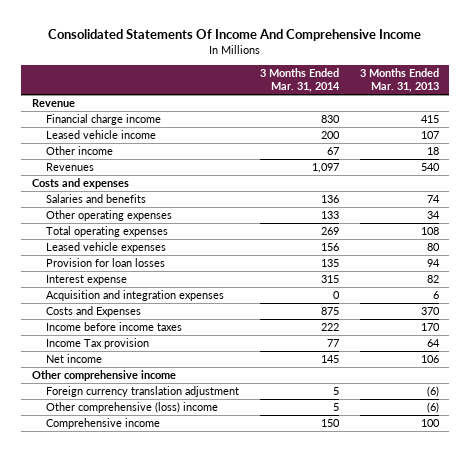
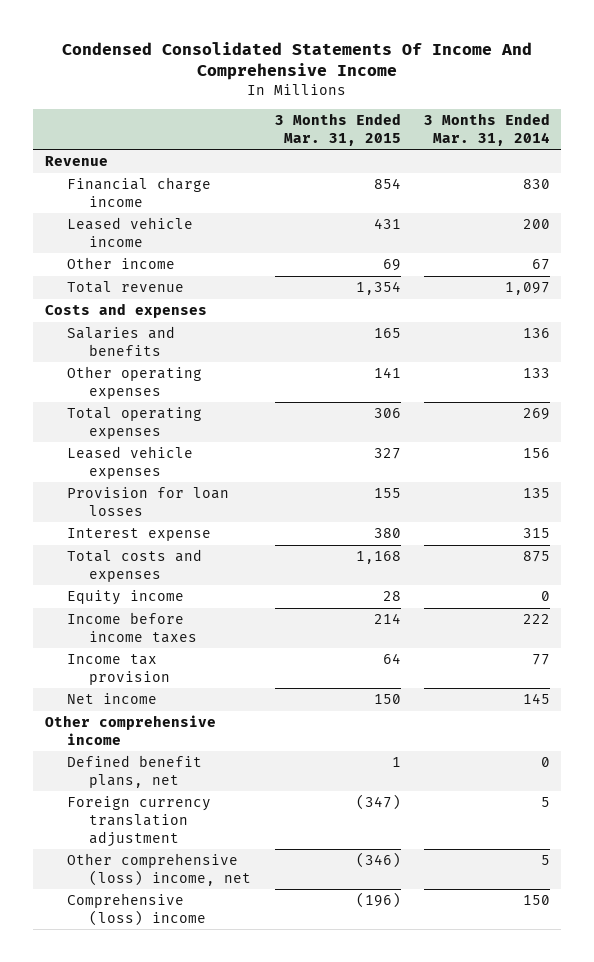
- Consolidated Statements Of Income And Comprehensive Income
+ Condensed Consolidated Statements Of Income And Comprehensive Income
- | 3 Months Ended Mar. 31, 2014 | 3 Months Ended Mar. 31, 2013
+ | 3 Months Ended Mar. 31, 2015 | 3 Months Ended Mar. 31, 2014
- Revenues | 1,097 | 540
+ Total revenue | 1,354 | 1,097
- Acquisition and integration expenses | 0 | 6
- Costs and Expenses | 875 | 370
+ Total costs and expenses | 1,168 | 875
+ Equity income | 28 | 0
- Income Tax provision | 77 | 64
+ Income tax provision | 64 | 77
+ Defined benefit plans, net | 1 | 0
- Other comprehensive (loss) income | 5 | (6)
- Comprehensive income | 150 | 100
+ Other comprehensive (loss) income, net | (346) | 5
+ Comprehensive (loss) income | (196) | 150

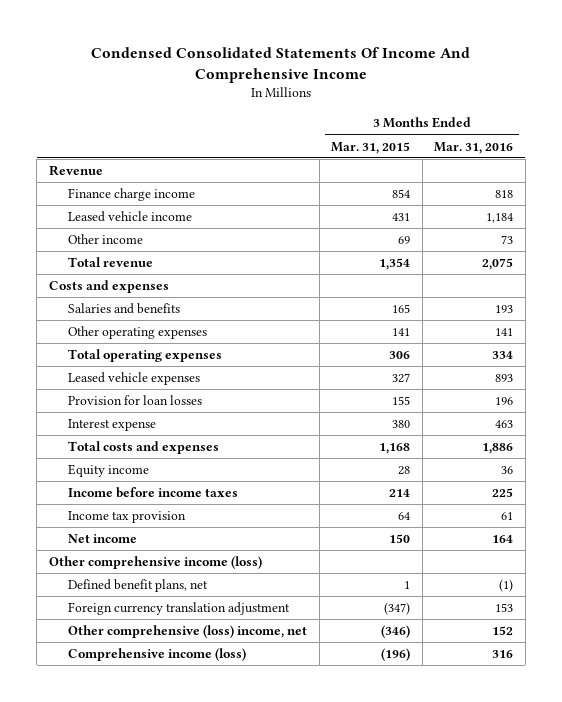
- | 3 Months Ended Mar. 31, 2015 | 3 Months Ended Mar. 31, 2014
+ | 3 Months Ended Mar. 31, 2015 | 3 Months Ended Mar. 31, 2016
- Financial charge income | 854 | 830
+ Finance charge income | 854 | 818
- Other comprehensive income
+ Other comprehensive income (loss)
- Comprehensive (loss) income | (196) | 150
+ Comprehensive income (loss) | (196) | 316

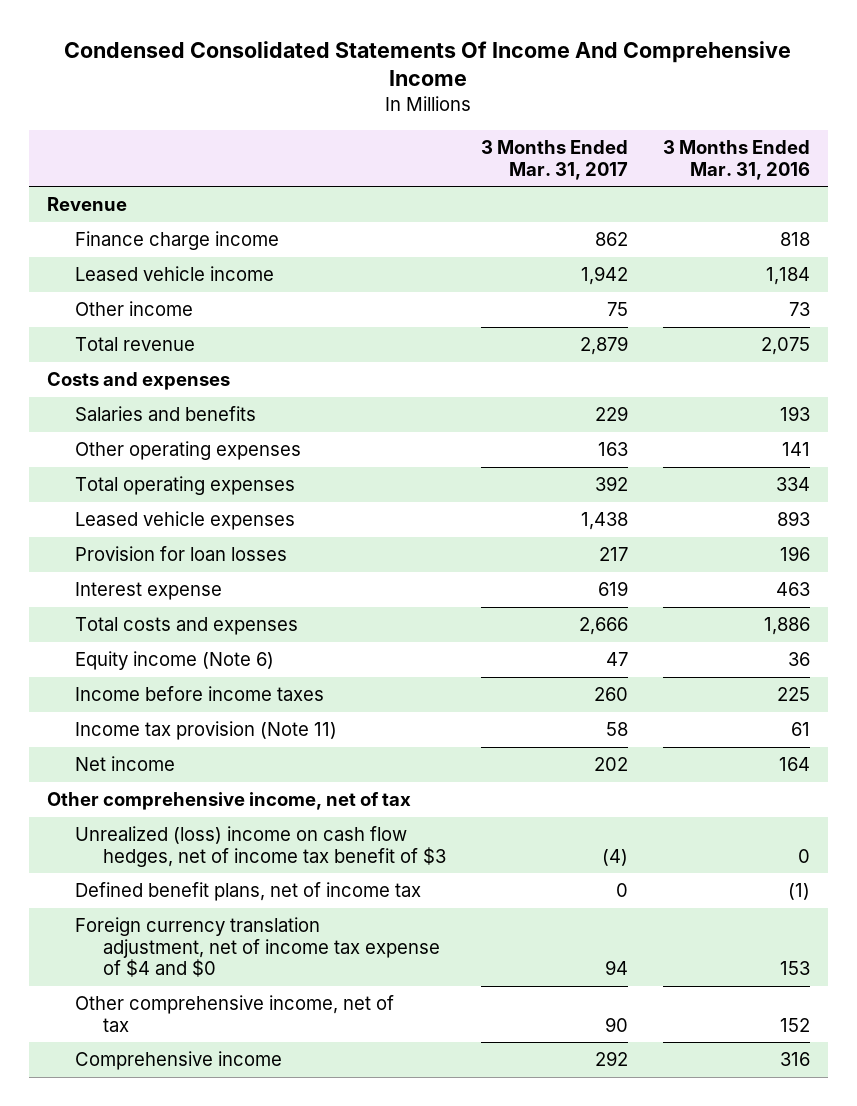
- | 3 Months Ended Mar. 31, 2015 | 3 Months Ended Mar. 31, 2016
+ | 3 Months Ended Mar. 31, 2017 | 3 Months Ended Mar. 31, 2016
- Equity income | 28 | 36
+ Equity income (Note 6) | 47 | 36
- Income tax provision | 64 | 61
+ Income tax provision (Note 11) | 58 | 61
- Other comprehensive income (loss)
- Defined benefit plans, net | 1 | (1)
- Foreign currency translation adjustment | (347) | 153
- Other comprehensive (loss) income, net | (346) | 152
- Comprehensive income (loss) | (196) | 316
+ Other comprehensive income, net of tax
+ Unrealized (loss) income on cash flow hedges, net of income tax benefit of $3 | (4) | 0
+ Defined benefit plans, net of income tax | 0 | (1)
+ Foreign currency translation adjustment, net of income tax expense of $4 and $0 | 94 | 153
+ Other comprehensive income, net of tax | 90 | 152
+ Comprehensive income | 292 | 316

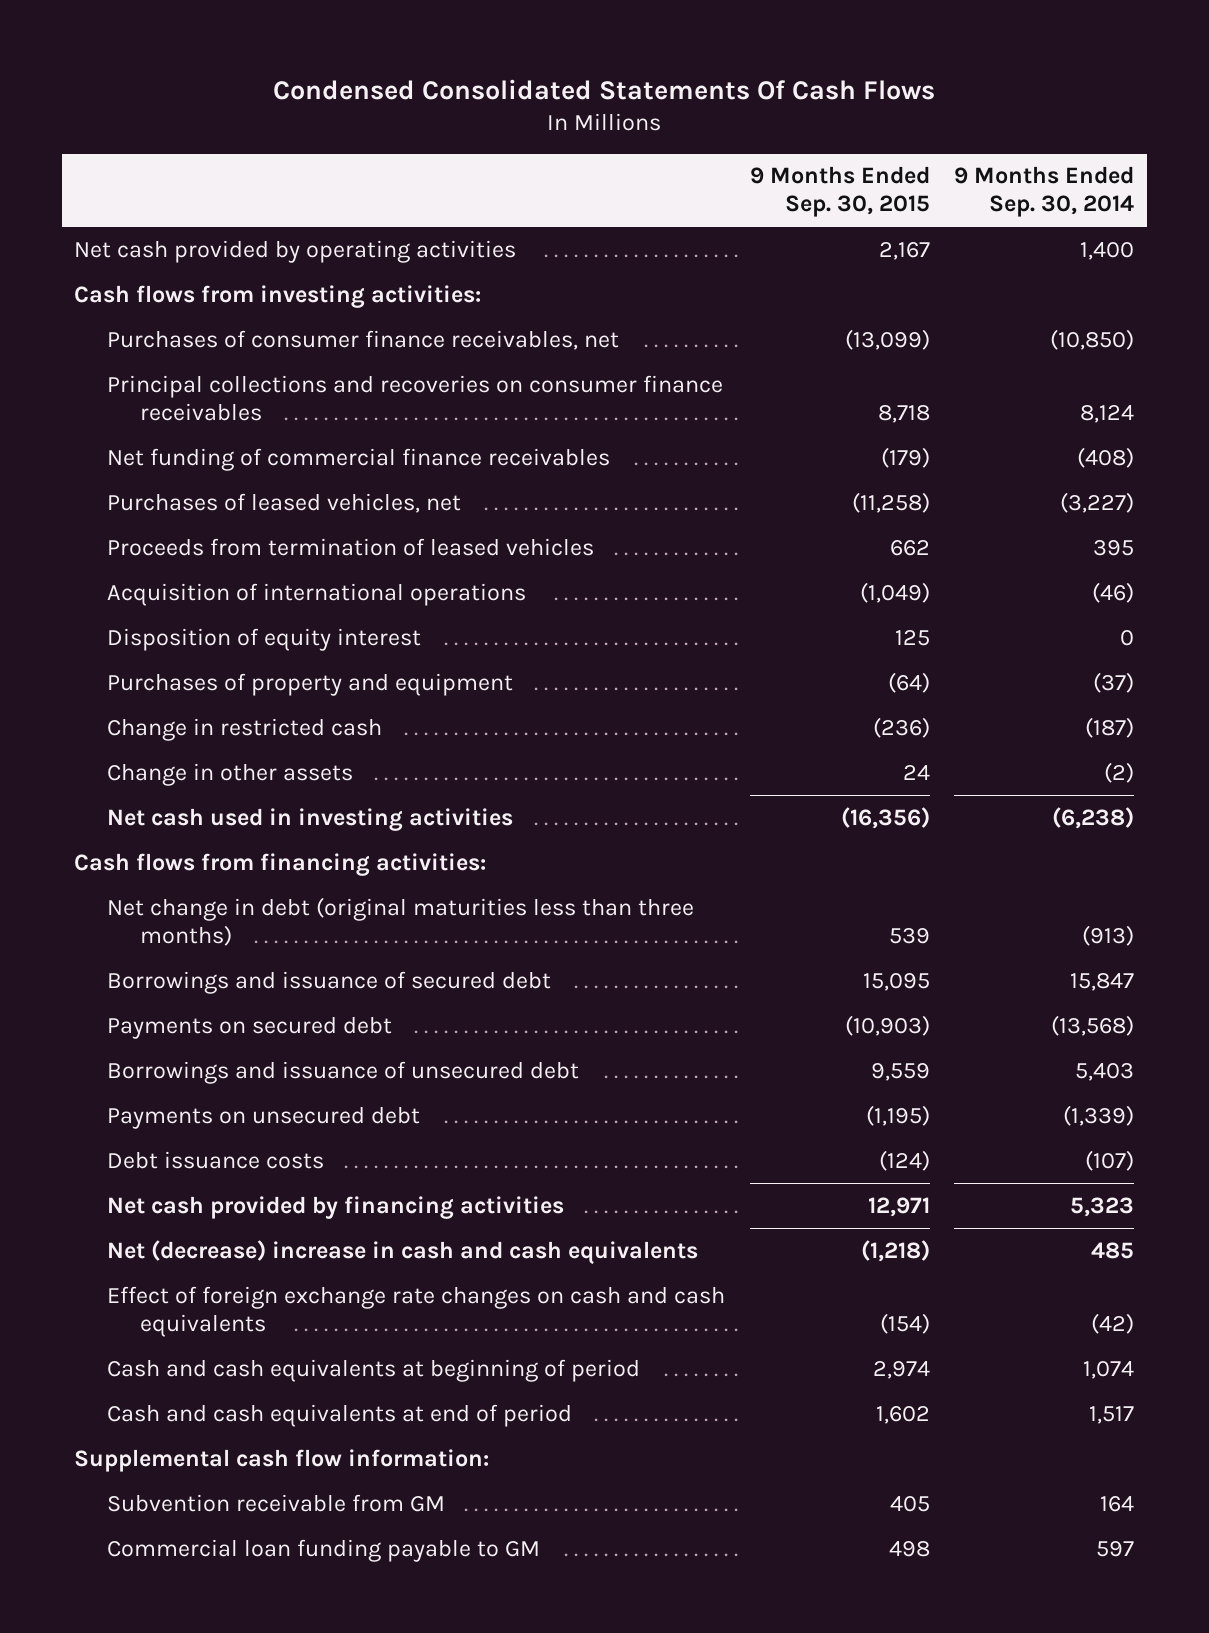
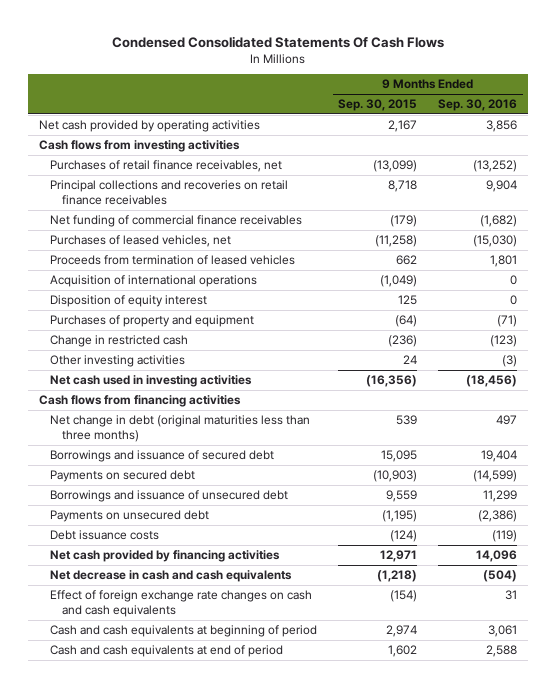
- | 9 Months Ended Sep. 30, 2015 | 9 Months Ended Sep. 30, 2014
+ | 9 Months Ended Sep. 30, 2015 | 9 Months Ended Sep. 30, 2016
- Cash flows from investing activities:
- Purchases of consumer finance receivables, net | (13,099) | (10,850)
- Principal collections and recoveries on consumer finance receivables | 8,718 | 8,124
+ Cash flows from investing activities
+ Purchases of retail finance receivables, net | (13,099) | (13,252)
+ Principal collections and recoveries on retail finance receivables | 8,718 | 9,904
- Change in other assets | 24 | (2)
+ Other investing activities | 24 | (3)
- Cash flows from financing activities:
+ Cash flows from financing activities
- Net (decrease) increase in cash and cash equivalents | (1,218) | 485
+ Net decrease in cash and cash equivalents | (1,218) | (504)
- Supplemental cash flow information:
- Subvention receivable from GM | 405 | 164
- Commercial loan funding payable to GM | 498 | 597

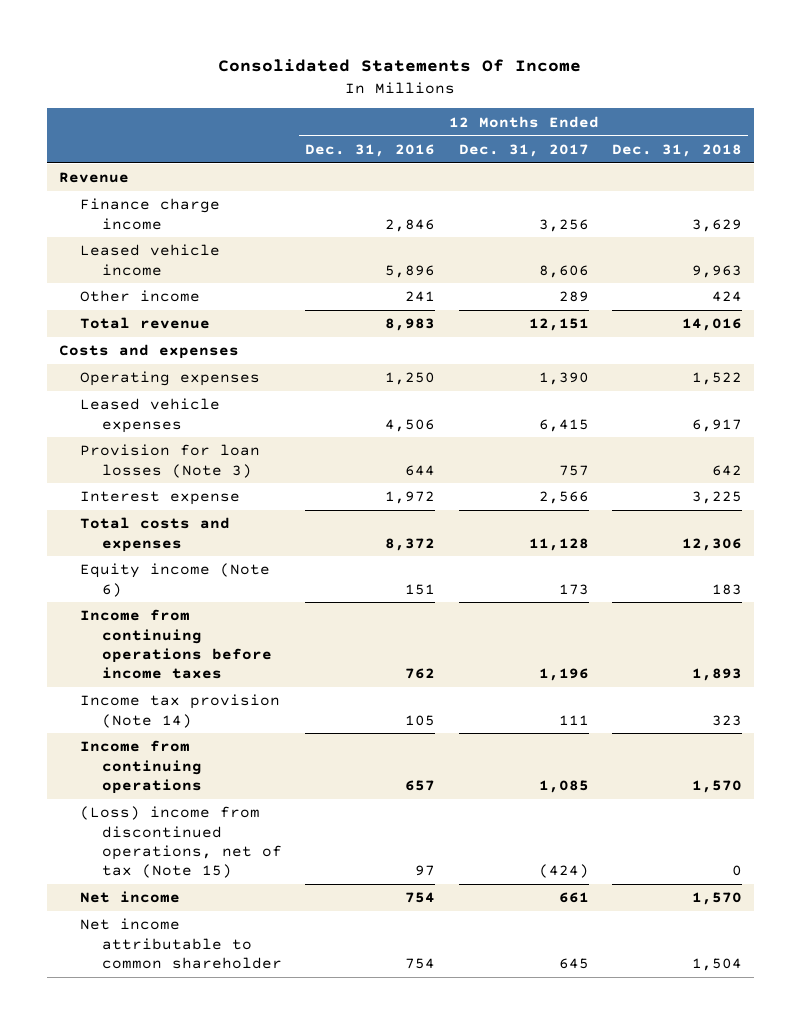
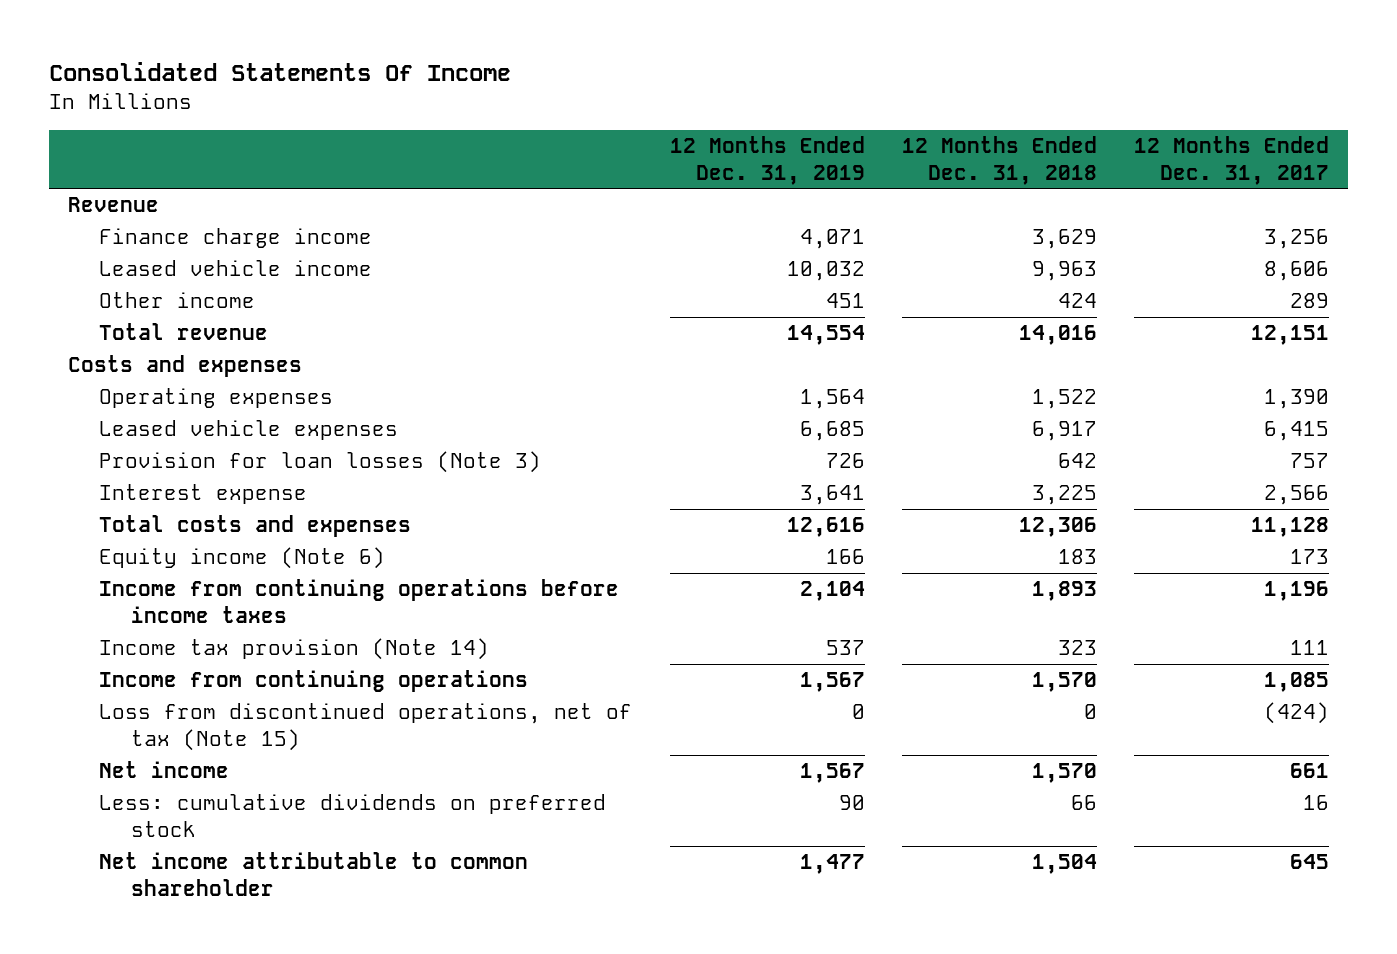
- | 12 Months Ended Dec. 31, 2016 | 12 Months Ended Dec. 31, 2017 | 12 Months Ended Dec. 31, 2018
+ | 12 Months Ended Dec. 31, 2019 | 12 Months Ended Dec. 31, 2018 | 12 Months Ended Dec. 31, 2017
- (Loss) income from discontinued operations, net of tax (Note 15) | 97 | (424) | 0
+ Loss from discontinued operations, net of tax (Note 15) | 0 | 0 | (424)
+ Less: cumulative dividends on preferred stock | 90 | 66 | 16

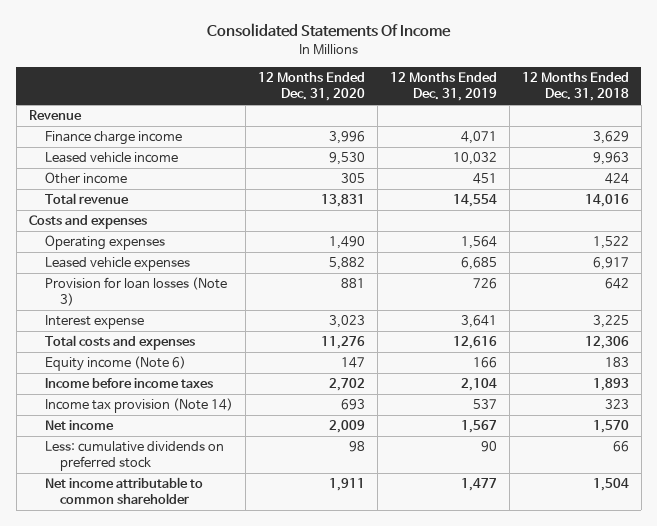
- | 12 Months Ended Dec. 31, 2019 | 12 Months Ended Dec. 31, 2018 | 12 Months Ended Dec. 31, 2017
+ | 12 Months Ended Dec. 31, 2020 | 12 Months Ended Dec. 31, 2019 | 12 Months Ended Dec. 31, 2018
- Income from continuing operations before income taxes | 2,104 | 1,893 | 1,196
+ Income before income taxes | 2,702 | 2,104 | 1,893
- Income from continuing operations | 1,567 | 1,570 | 1,085
- Loss from discontinued operations, net of tax (Note 15) | 0 | 0 | (424)

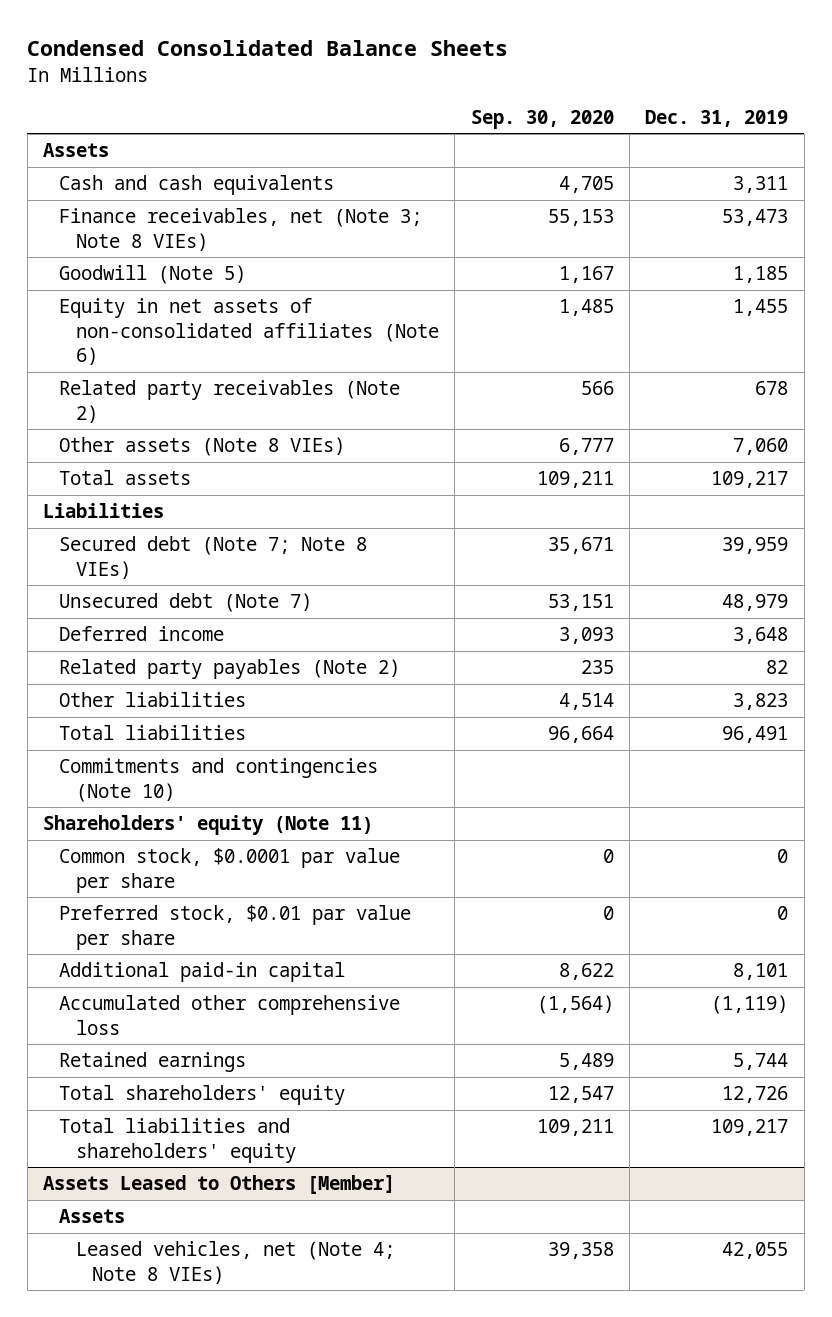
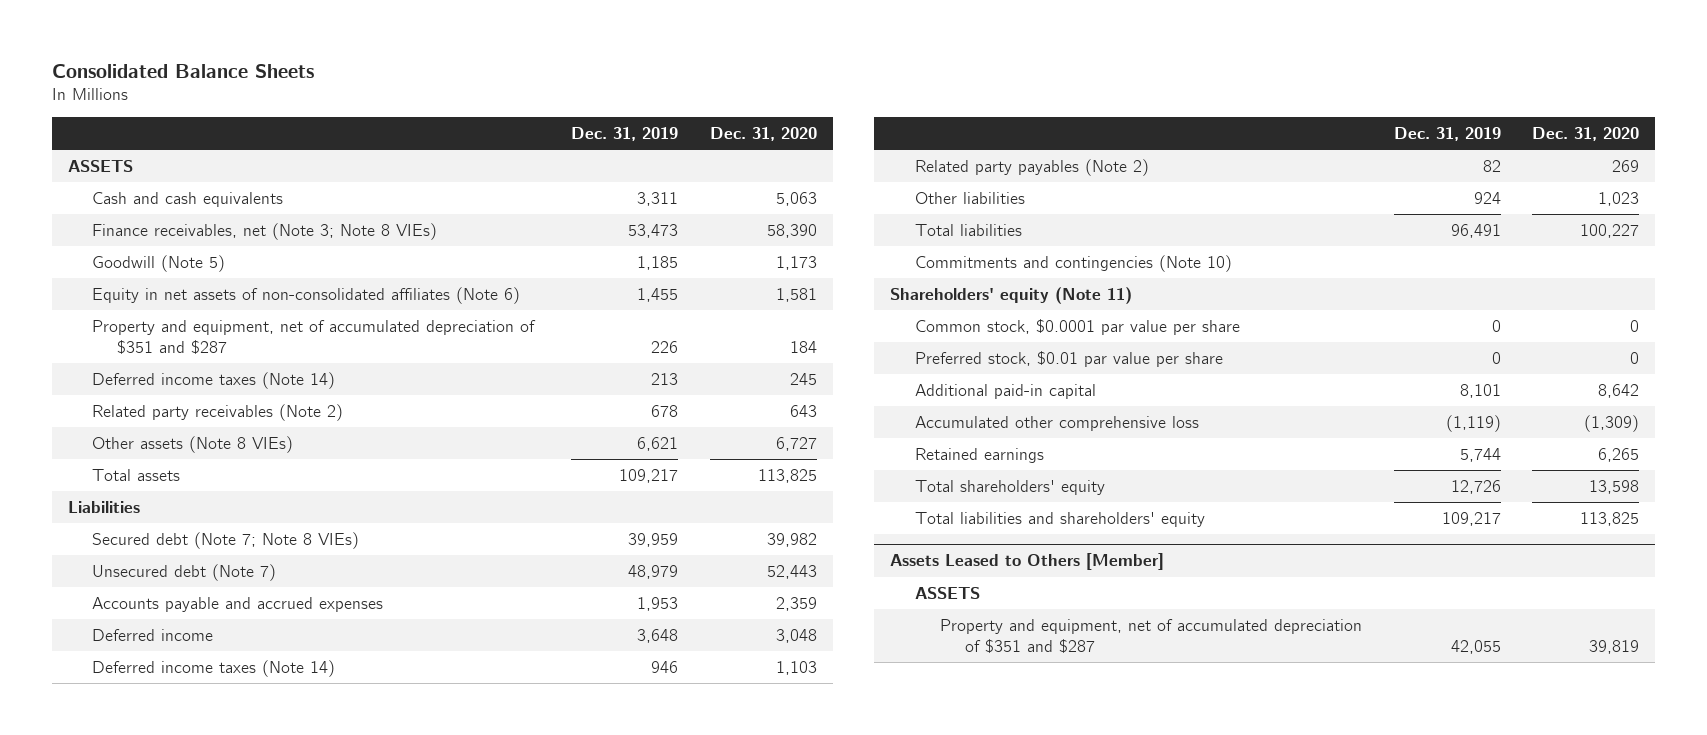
- Condensed Consolidated Balance Sheets
+ Consolidated Balance Sheets
- | Sep. 30, 2020 | Dec. 31, 2019
+ | Dec. 31, 2019 | Dec. 31, 2020
- Assets
+ ASSETS
+ Property and equipment, net of accumulated depreciation of $351 and $287 | 226 | 184
+ Deferred income taxes (Note 14) | 213 | 245
- Other assets (Note 8 VIEs) | 6,777 | 7,060
+ Other assets (Note 8 VIEs) | 6,621 | 6,727
+ Accounts payable and accrued expenses | 1,953 | 2,359
+ Deferred income taxes (Note 14) | 946 | 1,103
- Other liabilities | 4,514 | 3,823
+ Other liabilities | 924 | 1,023
@ Assets Leased to Others [Member]
- Assets
- Leased vehicles, net (Note 4; Note 8 VIEs) | 39,358 | 42,055
+ ASSETS
+ Property and equipment, net of accumulated depreciation of $351 and $287 | 42,055 | 39,819

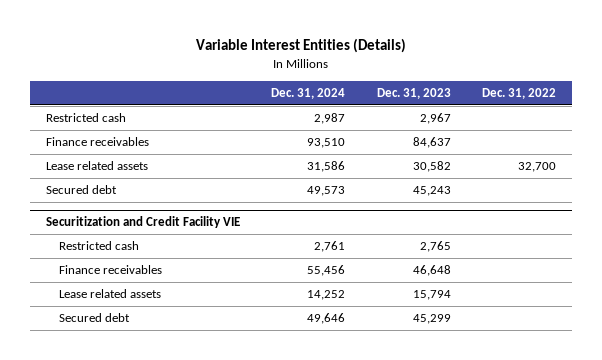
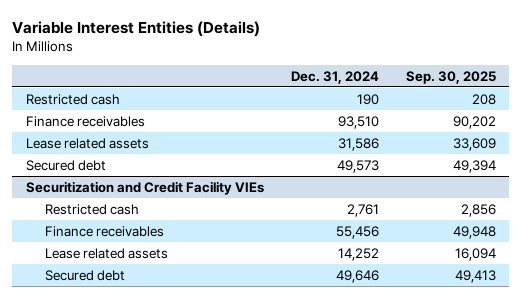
- | Dec. 31, 2024 | Dec. 31, 2023 | Dec. 31, 2022
+ | Dec. 31, 2024 | Sep. 30, 2025
- Restricted cash | 2,987 | 2,967 |
+ Restricted cash | 190 | 208
- Securitization and Credit Facility VIE
+ Securitization and Credit Facility VIEs

